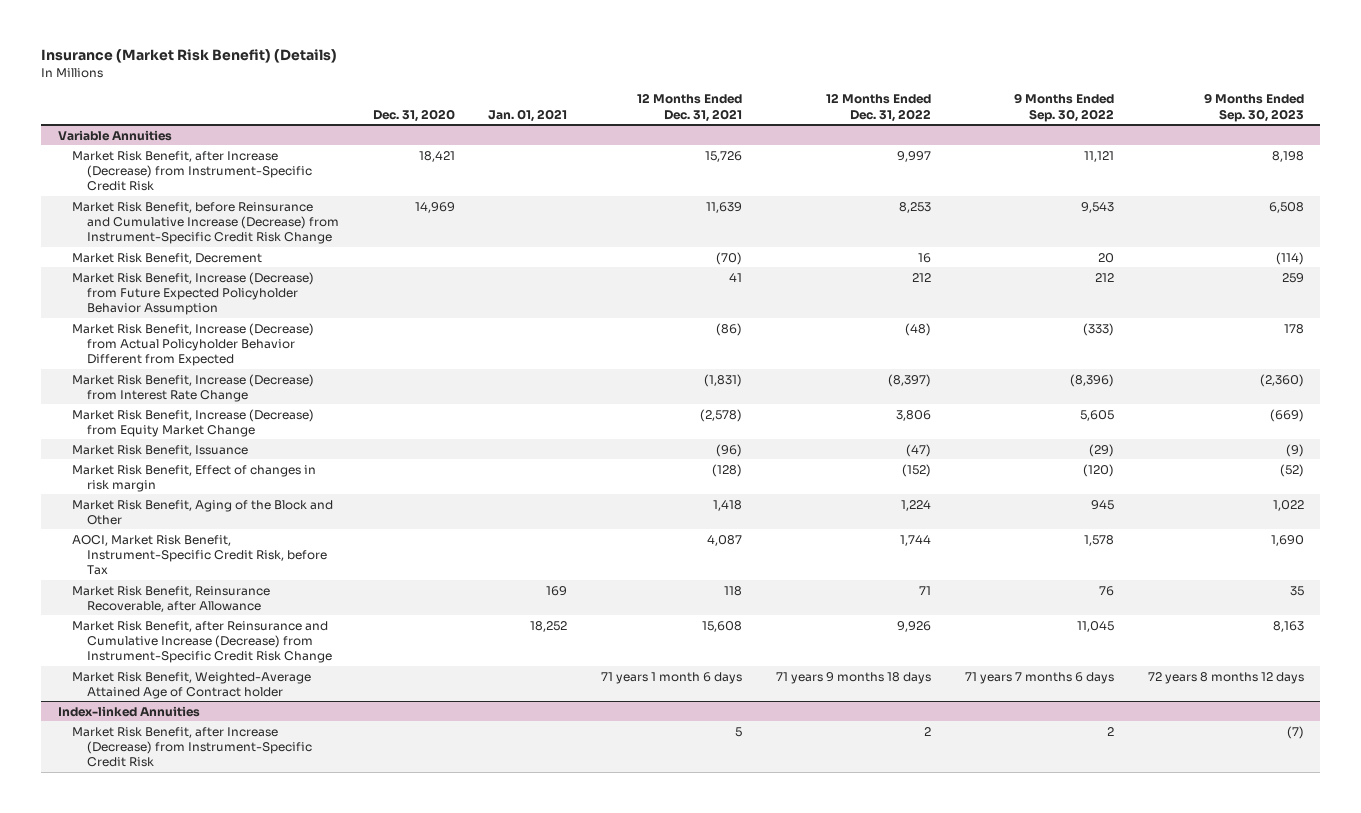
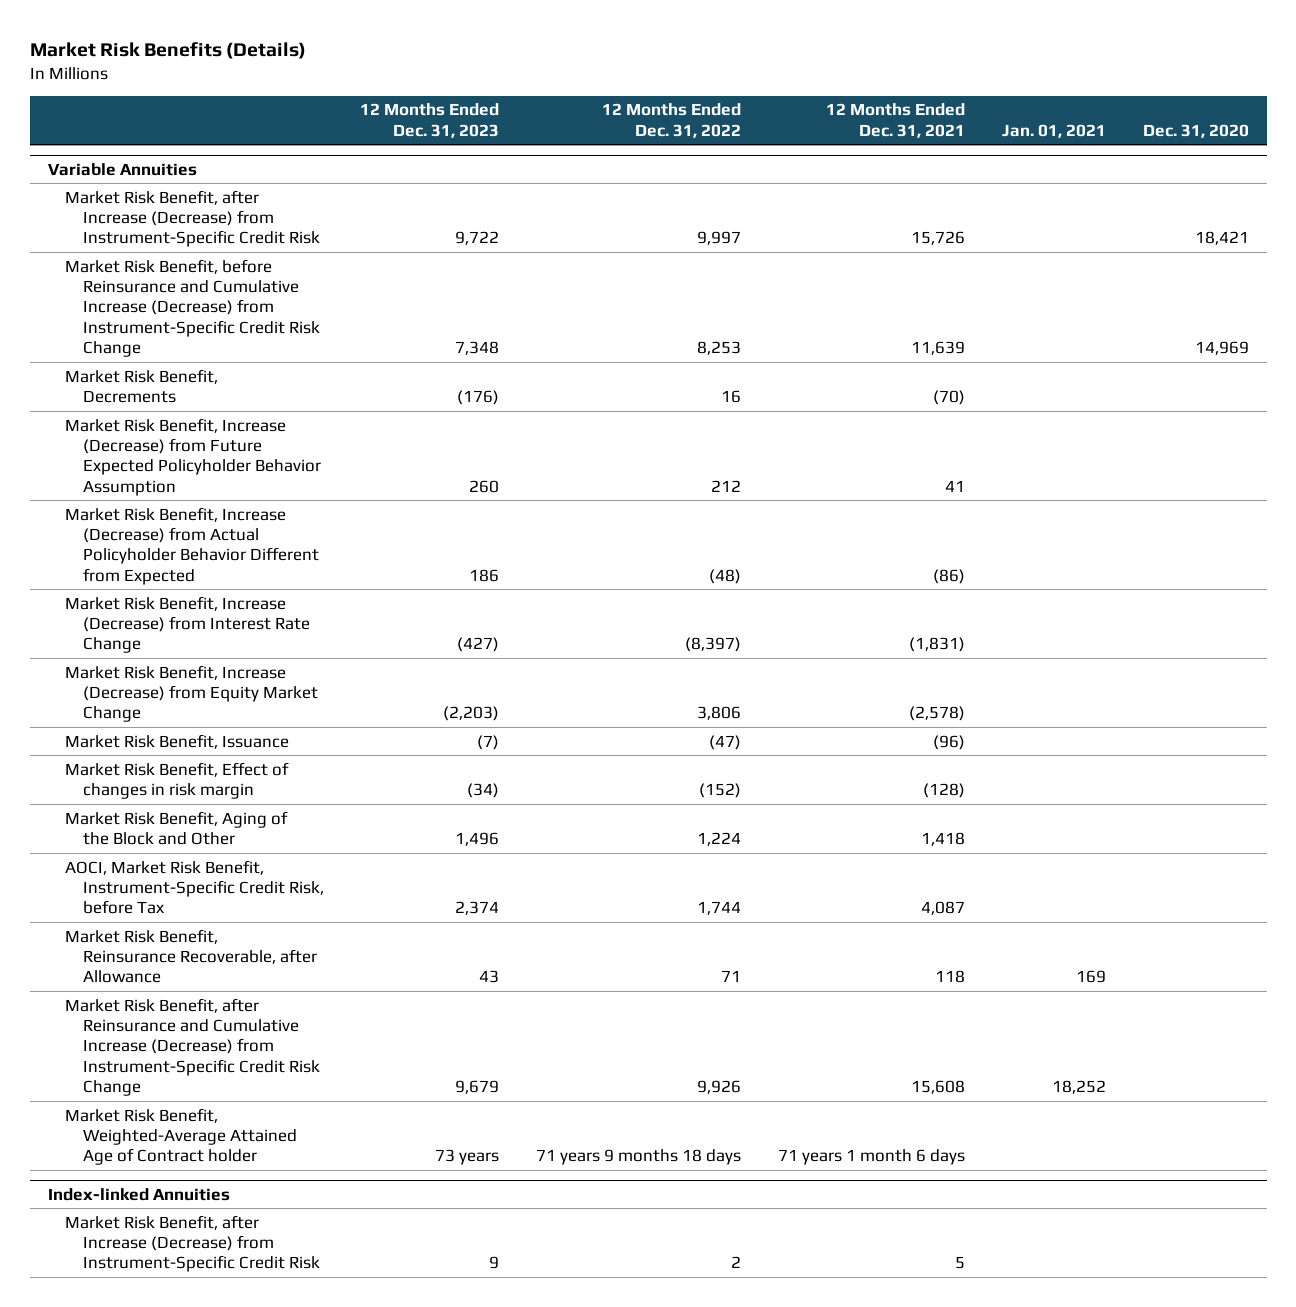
- Insurance (Market Risk Benefit) (Details)
+ Market Risk Benefits (Details)
- | Dec. 31, 2020 | Jan. 01, 2021 | 12 Months Ended Dec. 31, 2021 | 12 Months Ended Dec. 31, 2022 | 9 Months Ended Sep. 30, 2022 | 9 Months Ended Sep. 30, 2023
+ | 12 Months Ended Dec. 31, 2023 | 12 Months Ended Dec. 31, 2022 | 12 Months Ended Dec. 31, 2021 | Jan. 01, 2021 | Dec. 31, 2020
@ Variable Annuities
- Market Risk Benefit, Decrement | | | (70) | 16 | 20 | (114)
+ Market Risk Benefit, Decrements | (176) | 16 | (70) | |

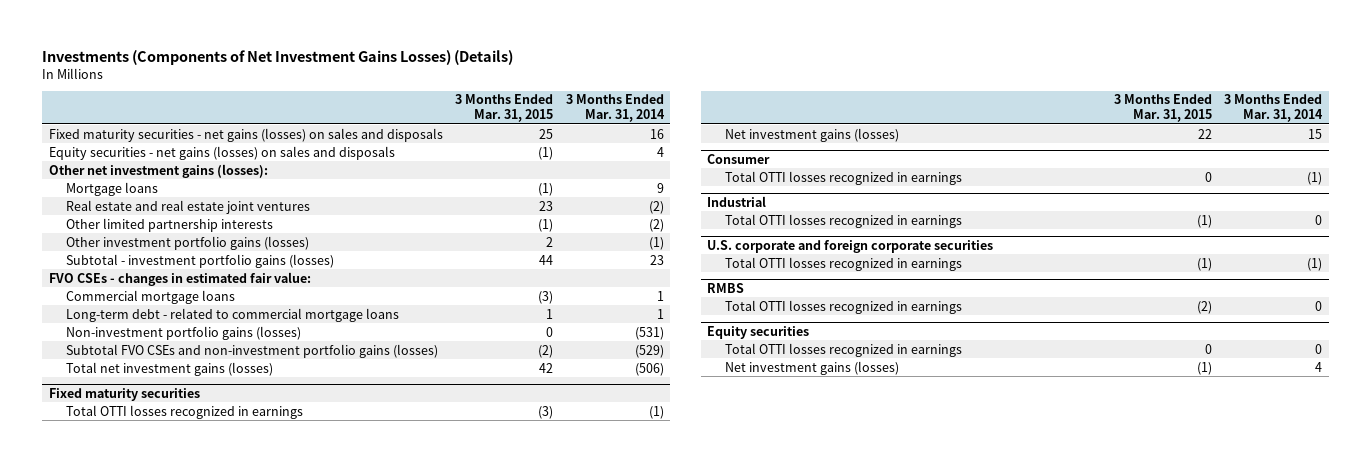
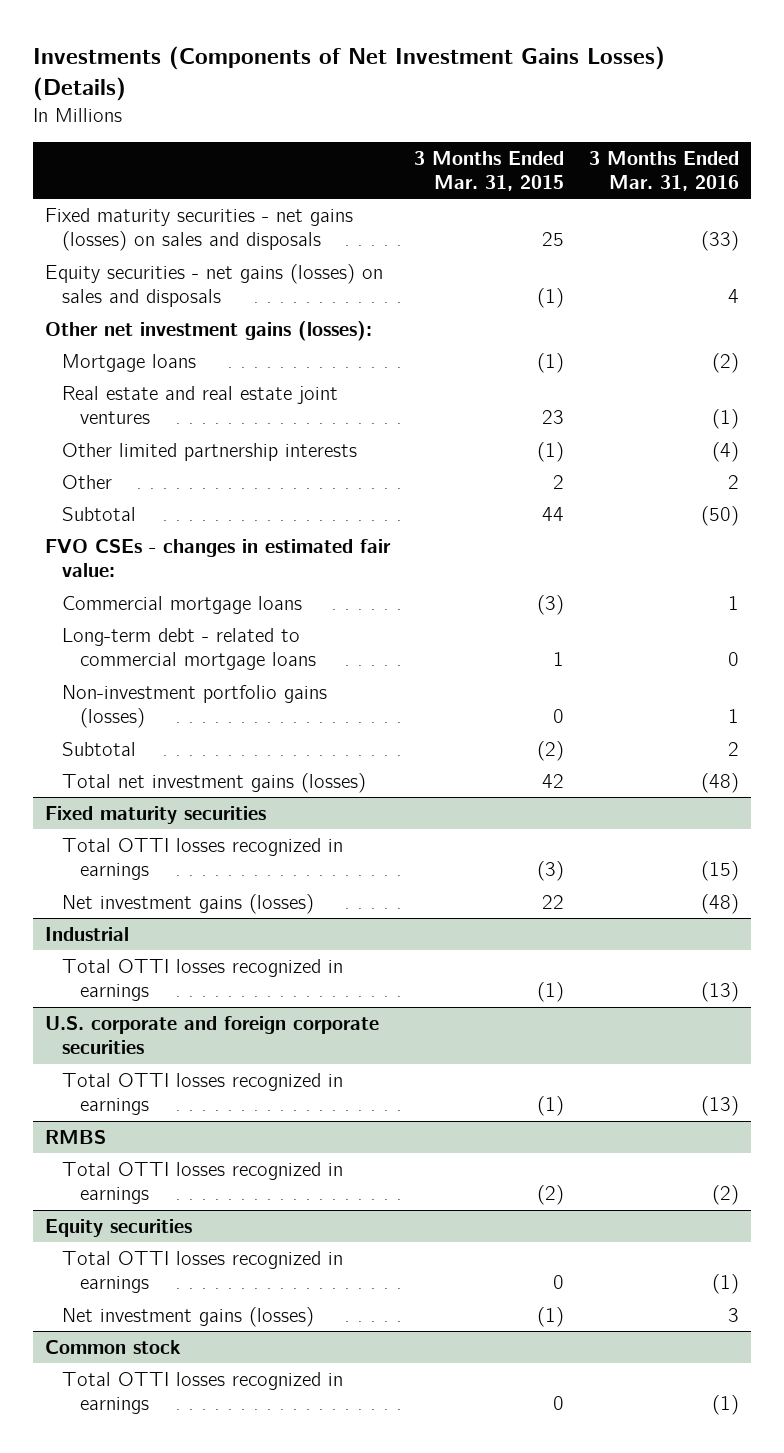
- | 3 Months Ended Mar. 31, 2015 | 3 Months Ended Mar. 31, 2014
+ | 3 Months Ended Mar. 31, 2015 | 3 Months Ended Mar. 31, 2016
- Other investment portfolio gains (losses) | 2 | (1)
- Subtotal - investment portfolio gains (losses) | 44 | 23
+ Other | 2 | 2
+ Subtotal | 44 | (50)
- Subtotal FVO CSEs and non-investment portfolio gains (losses) | (2) | (529)
+ Subtotal | (2) | 2
- Consumer
- Total OTTI losses recognized in earnings | 0 | (1)
+ Common stock
+ Total OTTI losses recognized in earnings | 0 | (1)

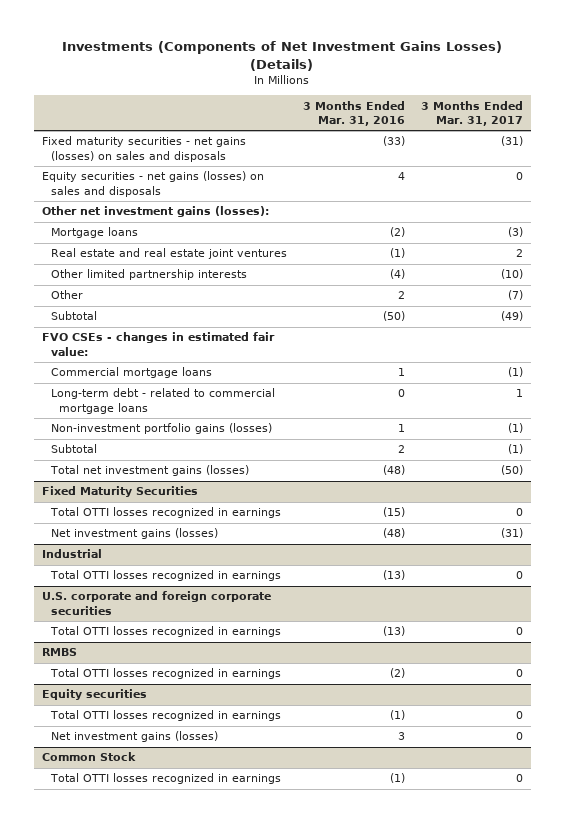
- | 3 Months Ended Mar. 31, 2015 | 3 Months Ended Mar. 31, 2016
+ | 3 Months Ended Mar. 31, 2016 | 3 Months Ended Mar. 31, 2017
- Fixed maturity securities
+ Fixed Maturity Securities
- Common stock
+ Common Stock

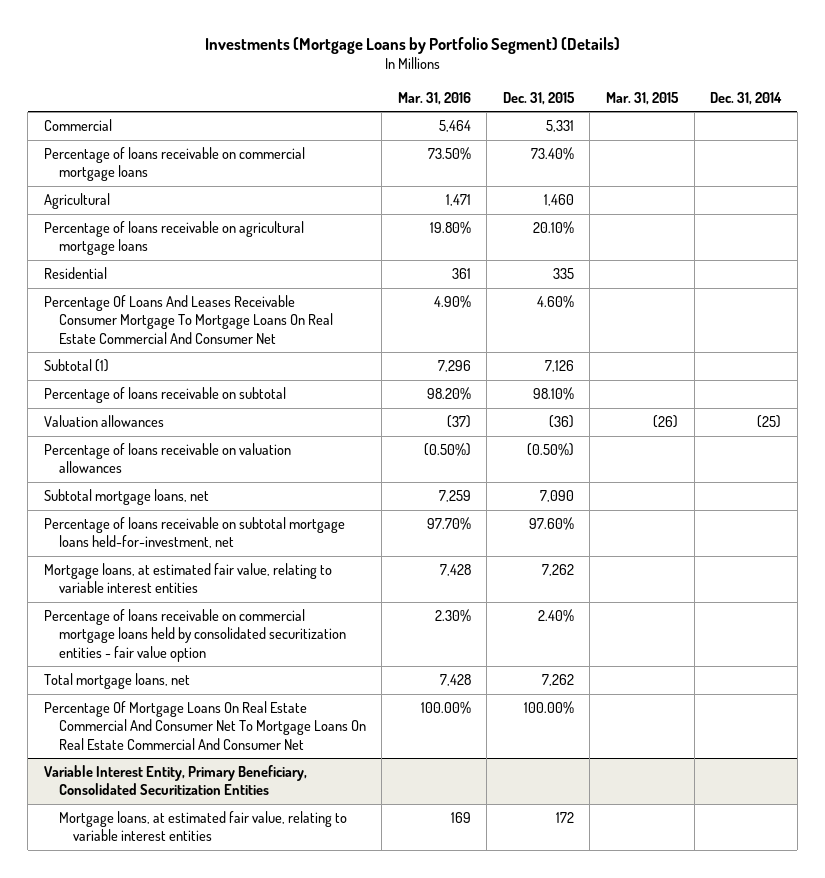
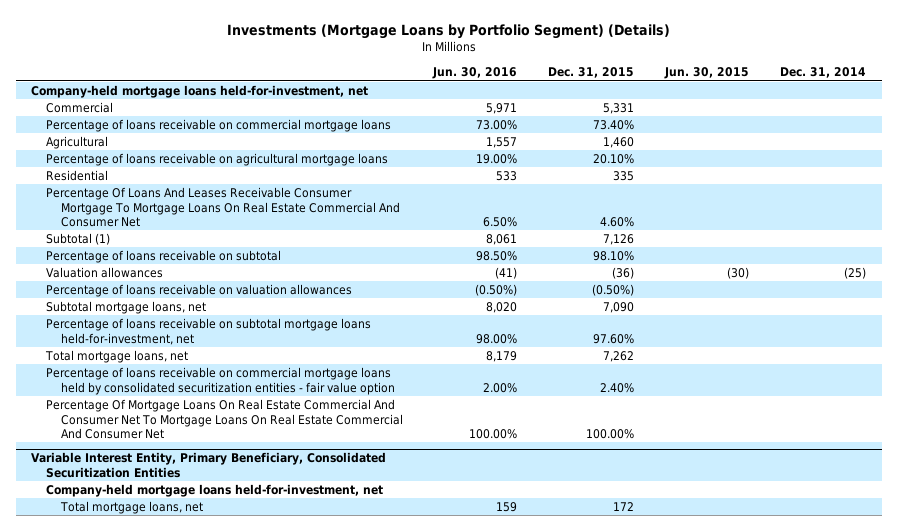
- | Mar. 31, 2016 | Dec. 31, 2015 | Mar. 31, 2015 | Dec. 31, 2014
+ | Jun. 30, 2016 | Dec. 31, 2015 | Jun. 30, 2015 | Dec. 31, 2014
+ Company-held mortgage loans held-for-investment, net
- Mortgage loans, at estimated fair value, relating to variable interest entities | 7,428 | 7,262 | |
moved down: Percentage of loans receivable on commercial mortgage loans held by consolidated securitization entities - fair value option | 2.00% | 2.40% | |
@ Variable Interest Entity, Primary Beneficiary, Consolidated Securitization Entities
- Mortgage loans, at estimated fair value, relating to variable interest entities | 169 | 172 | |
+ Company-held mortgage loans held-for-investment, net
+ Total mortgage loans, net | 159 | 172 | |

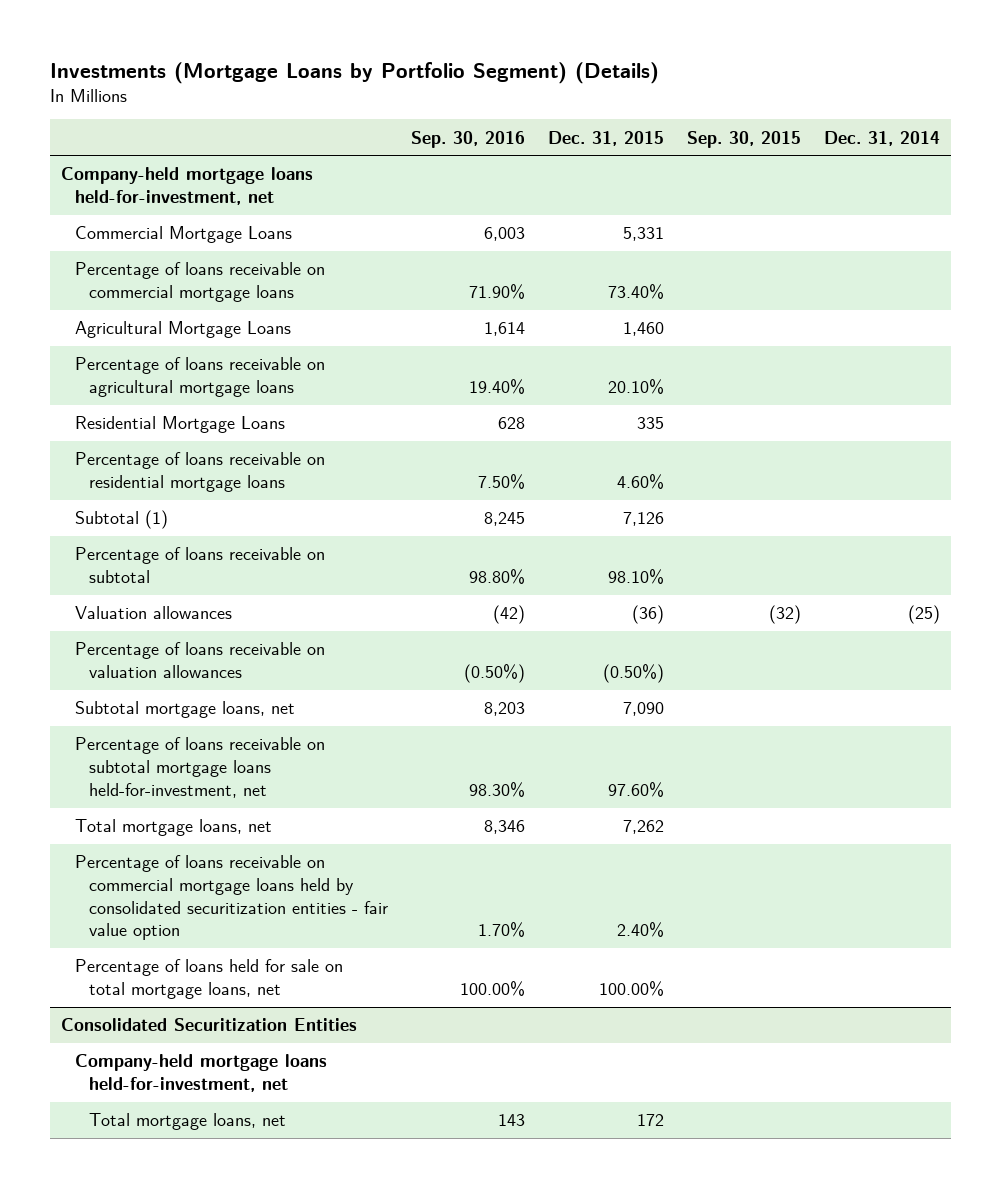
- | Jun. 30, 2016 | Dec. 31, 2015 | Jun. 30, 2015 | Dec. 31, 2014
+ | Sep. 30, 2016 | Dec. 31, 2015 | Sep. 30, 2015 | Dec. 31, 2014
- Commercial | 5,971 | 5,331 | |
+ Commercial Mortgage Loans | 6,003 | 5,331 | |
- Agricultural | 1,557 | 1,460 | |
+ Agricultural Mortgage Loans | 1,614 | 1,460 | |
- Residential | 533 | 335 | |
- Percentage Of Loans And Leases Receivable Consumer Mortgage To Mortgage Loans On Real Estate Commercial And Consumer Net | 6.50% | 4.60% | |
+ Residential Mortgage Loans | 628 | 335 | |
+ Percentage of loans receivable on residential mortgage loans | 7.50% | 4.60% | |
- Percentage Of Mortgage Loans On Real Estate Commercial And Consumer Net To Mortgage Loans On Real Estate Commercial And Consumer Net | 100.00% | 100.00% | |
- Variable Interest Entity, Primary Beneficiary, Consolidated Securitization Entities
+ Percentage of loans held for sale on total mortgage loans, net | 100.00% | 100.00% | |
+ Consolidated Securitization Entities

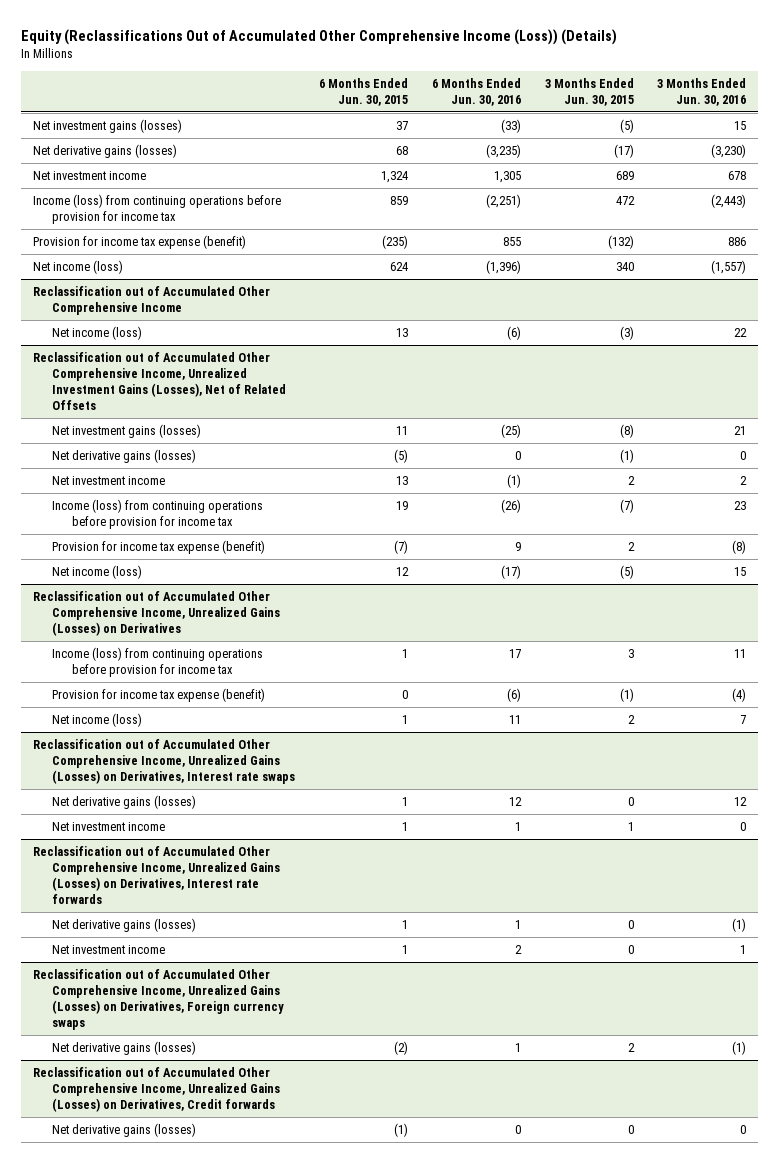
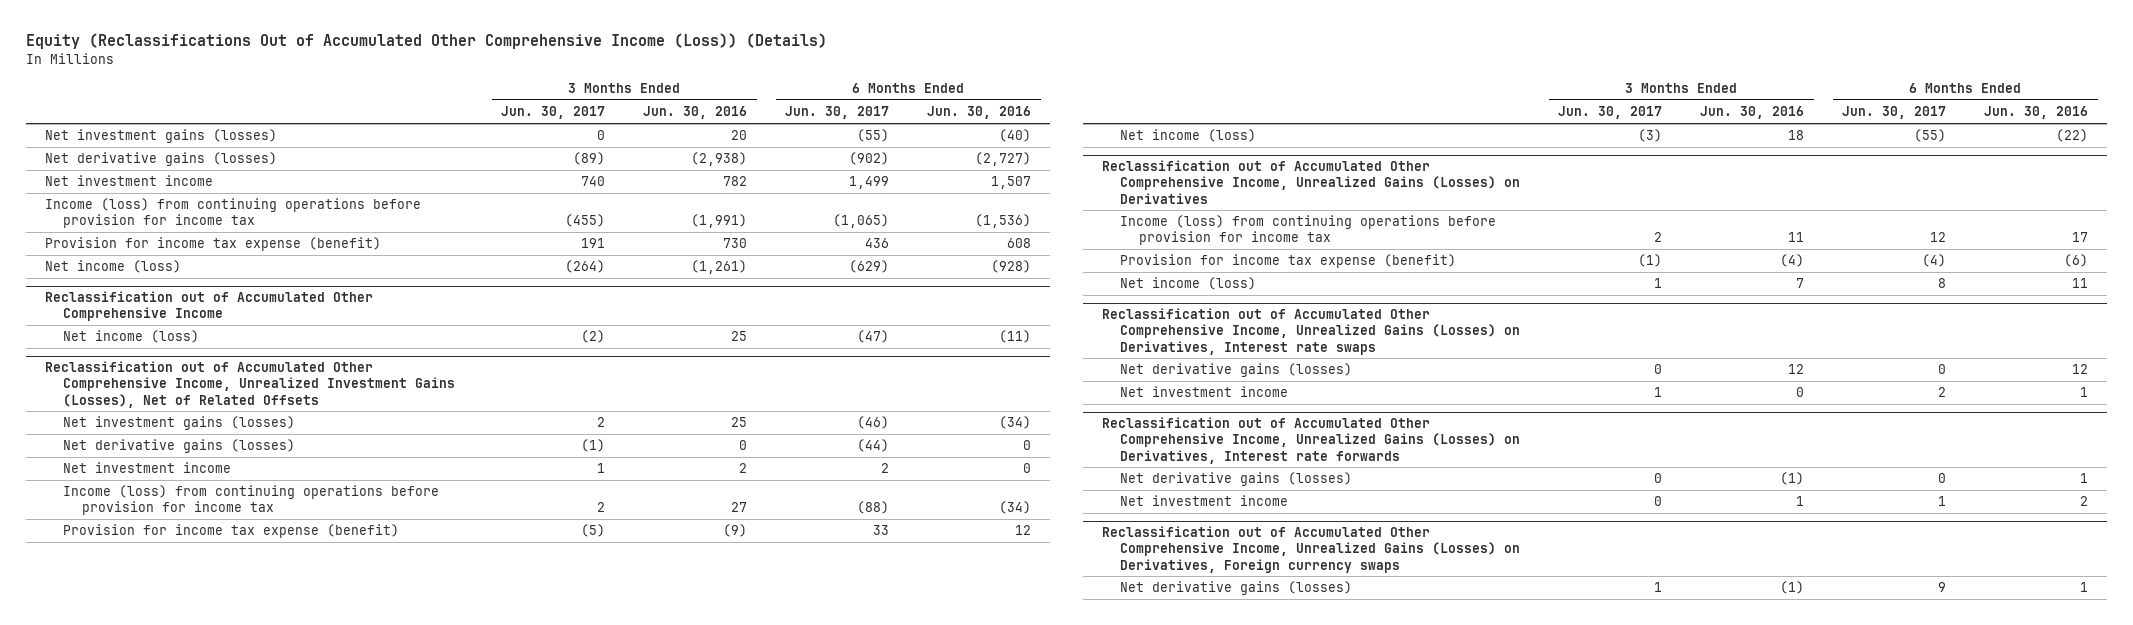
- | 6 Months Ended Jun. 30, 2015 | 6 Months Ended Jun. 30, 2016 | 3 Months Ended Jun. 30, 2015 | 3 Months Ended Jun. 30, 2016
+ | 3 Months Ended Jun. 30, 2017 | 3 Months Ended Jun. 30, 2016 | 6 Months Ended Jun. 30, 2017 | 6 Months Ended Jun. 30, 2016
- Net investment gains (losses) | 37 | (33) | (5) | 15
- Net derivative gains (losses) | 68 | (3,235) | (17) | (3,230)
- Net investment income | 1,324 | 1,305 | 689 | 678
- Income (loss) from continuing operations before provision for income tax | 859 | (2,251) | 472 | (2,443)
- Provision for income tax expense (benefit) | (235) | 855 | (132) | 886
- Net income (loss) | 624 | (1,396) | 340 | (1,557)
+ Net investment gains (losses) | 0 | 20 | (55) | (40)
+ Net derivative gains (losses) | (89) | (2,938) | (902) | (2,727)
+ Net investment income | 740 | 782 | 1,499 | 1,507
+ Income (loss) from continuing operations before provision for income tax | (455) | (1,991) | (1,065) | (1,536)
+ Provision for income tax expense (benefit) | 191 | 730 | 436 | 608
+ Net income (loss) | (264) | (1,261) | (629) | (928)
@ Reclassification out of Accumulated Other Comprehensive Income
- Net income (loss) | 13 | (6) | (3) | 22
+ Net income (loss) | (2) | 25 | (47) | (11)
@ Reclassification out of Accumulated Other Comprehensive Income, Unrealized Investment Gains (Losses), Net of Related Offsets
- Net investment gains (losses) | 11 | (25) | (8) | 21
+ Net investment gains (losses) | 2 | 25 | (46) | (34)
- Net investment income | 13 | (1) | 2 | 2
- Income (loss) from continuing operations before provision for income tax | 19 | (26) | (7) | 23
- Provision for income tax expense (benefit) | (7) | 9 | 2 | (8)
- Net income (loss) | 12 | (17) | (5) | 15
+ Net investment income | 1 | 2 | 2 | 0
+ Income (loss) from continuing operations before provision for income tax | 2 | 27 | (88) | (34)
+ Provision for income tax expense (benefit) | (5) | (9) | 33 | 12
+ Net income (loss) | (3) | 18 | (55) | (22)
- Reclassification out of Accumulated Other Comprehensive Income, Unrealized Gains (Losses) on Derivatives, Credit forwards
- Net derivative gains (losses) | (1) | 0 | 0 | 0

